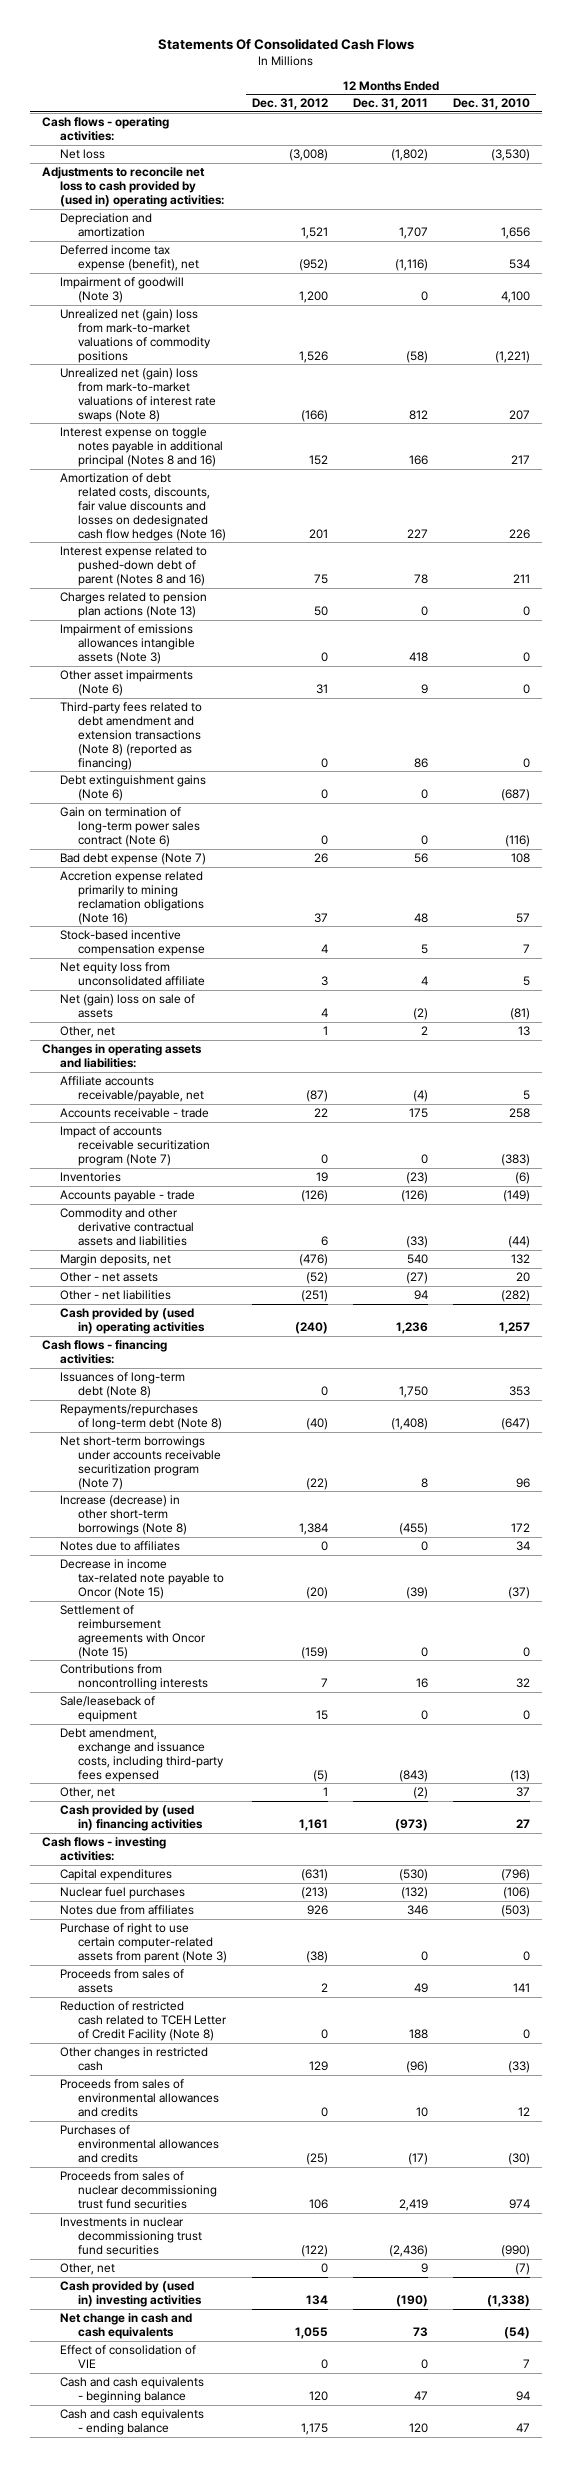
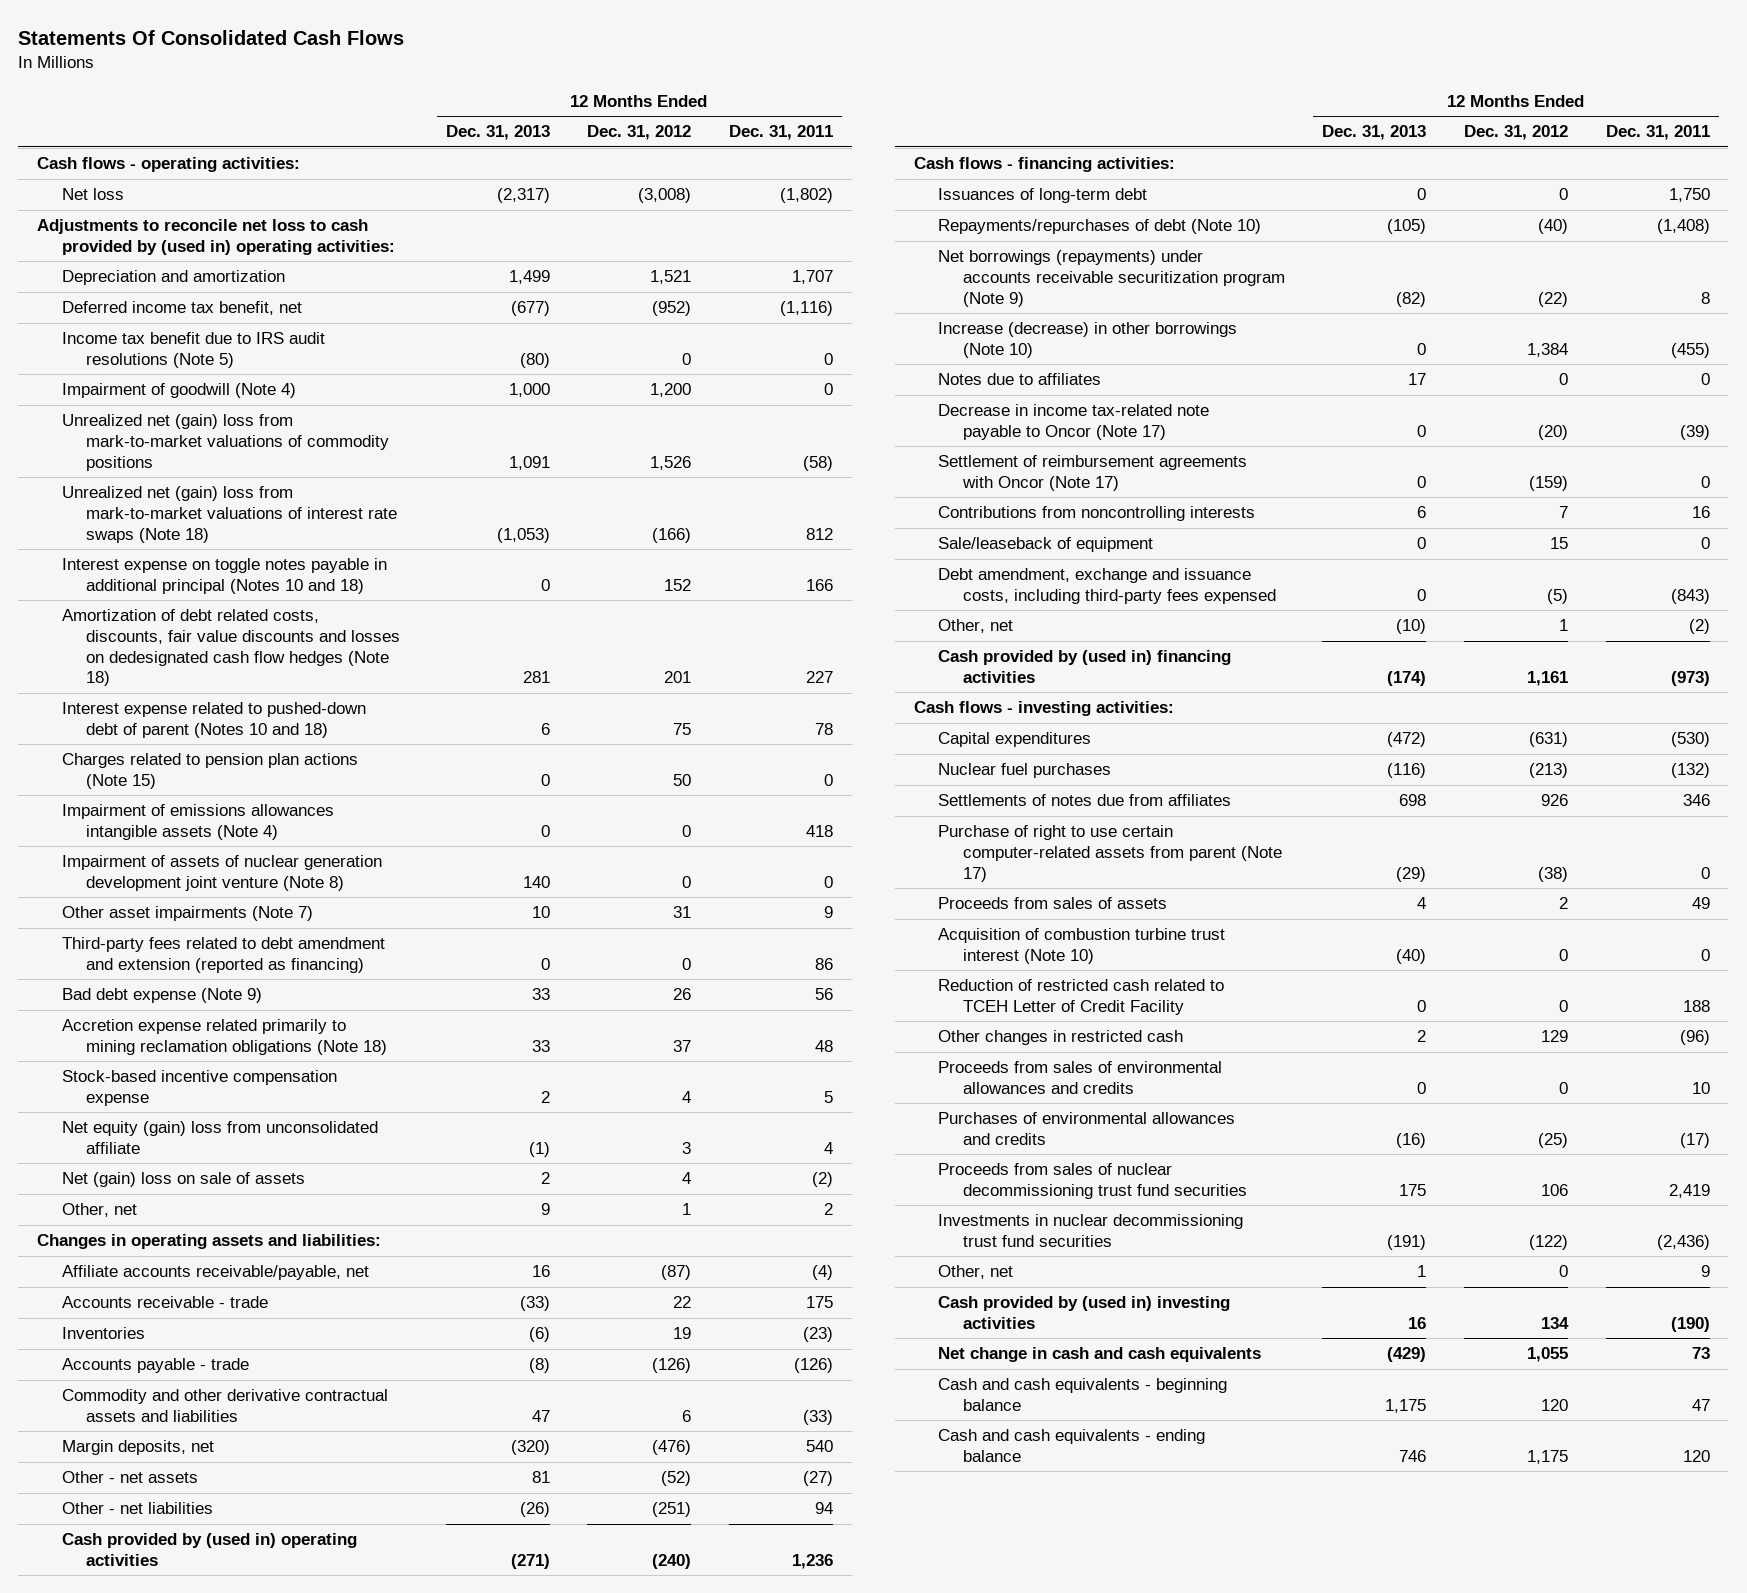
- | 12 Months Ended Dec. 31, 2012 | 12 Months Ended Dec. 31, 2011 | 12 Months Ended Dec. 31, 2010
+ | 12 Months Ended Dec. 31, 2013 | 12 Months Ended Dec. 31, 2012 | 12 Months Ended Dec. 31, 2011
- Deferred income tax expense (benefit), net | (952) | (1,116) | 534
- Impairment of goodwill (Note 3) | 1,200 | 0 | 4,100
+ Deferred income tax benefit, net | (677) | (952) | (1,116)
+ Income tax benefit due to IRS audit resolutions (Note 5) | (80) | 0 | 0
+ Impairment of goodwill (Note 4) | 1,000 | 1,200 | 0
- Unrealized net (gain) loss from mark-to-market valuations of interest rate swaps (Note 8) | (166) | 812 | 207
- Interest expense on toggle notes payable in additional principal (Notes 8 and 16) | 152 | 166 | 217
- Amortization of debt related costs, discounts, fair value discounts and losses on dedesignated cash flow hedges (Note 16) | 201 | 227 | 226
- Interest expense related to pushed-down debt of parent (Notes 8 and 16) | 75 | 78 | 211
- Charges related to pension plan actions (Note 13) | 50 | 0 | 0
- Impairment of emissions allowances intangible assets (Note 3) | 0 | 418 | 0
- Other asset impairments (Note 6) | 31 | 9 | 0
- Third-party fees related to debt amendment and extension transactions (Note 8) (reported as financing) | 0 | 86 | 0
- Debt extinguishment gains (Note 6) | 0 | 0 | (687)
- Gain on termination of long-term power sales contract (Note 6) | 0 | 0 | (116)
- Bad debt expense (Note 7) | 26 | 56 | 108
- Accretion expense related primarily to mining reclamation obligations (Note 16) | 37 | 48 | 57
+ Unrealized net (gain) loss from mark-to-market valuations of interest rate swaps (Note 18) | (1,053) | (166) | 812
+ Interest expense on toggle notes payable in additional principal (Notes 10 and 18) | 0 | 152 | 166
+ Amortization of debt related costs, discounts, fair value discounts and losses on dedesignated cash flow hedges (Note 18) | 281 | 201 | 227
+ Interest expense related to pushed-down debt of parent (Notes 10 and 18) | 6 | 75 | 78
+ Charges related to pension plan actions (Note 15) | 0 | 50 | 0
+ Impairment of emissions allowances intangible assets (Note 4) | 0 | 0 | 418
+ Impairment of assets of nuclear generation development joint venture (Note 8) | 140 | 0 | 0
+ Other asset impairments (Note 7) | 10 | 31 | 9
+ Third-party fees related to debt amendment and extension (reported as financing) | 0 | 0 | 86
+ Bad debt expense (Note 9) | 33 | 26 | 56
+ Accretion expense related primarily to mining reclamation obligations (Note 18) | 33 | 37 | 48
- Net equity loss from unconsolidated affiliate | 3 | 4 | 5
+ Net equity (gain) loss from unconsolidated affiliate | (1) | 3 | 4
- Impact of accounts receivable securitization program (Note 7) | 0 | 0 | (383)
- Issuances of long-term debt (Note 8) | 0 | 1,750 | 353
- Repayments/repurchases of long-term debt (Note 8) | (40) | (1,408) | (647)
- Net short-term borrowings under accounts receivable securitization program (Note 7) | (22) | 8 | 96
- Increase (decrease) in other short-term borrowings (Note 8) | 1,384 | (455) | 172
+ Issuances of long-term debt | 0 | 0 | 1,750
+ Repayments/repurchases of debt (Note 10) | (105) | (40) | (1,408)
+ Net borrowings (repayments) under accounts receivable securitization program (Note 9) | (82) | (22) | 8
+ Increase (decrease) in other borrowings (Note 10) | 0 | 1,384 | (455)
- Decrease in income tax-related note payable to Oncor (Note 15) | (20) | (39) | (37)
- Settlement of reimbursement agreements with Oncor (Note 15) | (159) | 0 | 0
+ Decrease in income tax-related note payable to Oncor (Note 17) | 0 | (20) | (39)
+ Settlement of reimbursement agreements with Oncor (Note 17) | 0 | (159) | 0
- Notes due from affiliates | 926 | 346 | (503)
- Purchase of right to use certain computer-related assets from parent (Note 3) | (38) | 0 | 0
+ Settlements of notes due from affiliates | 698 | 926 | 346
+ Purchase of right to use certain computer-related assets from parent (Note 17) | (29) | (38) | 0
- Reduction of restricted cash related to TCEH Letter of Credit Facility (Note 8) | 0 | 188 | 0
+ Acquisition of combustion turbine trust interest (Note 10) | (40) | 0 | 0
+ Reduction of restricted cash related to TCEH Letter of Credit Facility | 0 | 0 | 188
- Effect of consolidation of VIE | 0 | 0 | 7

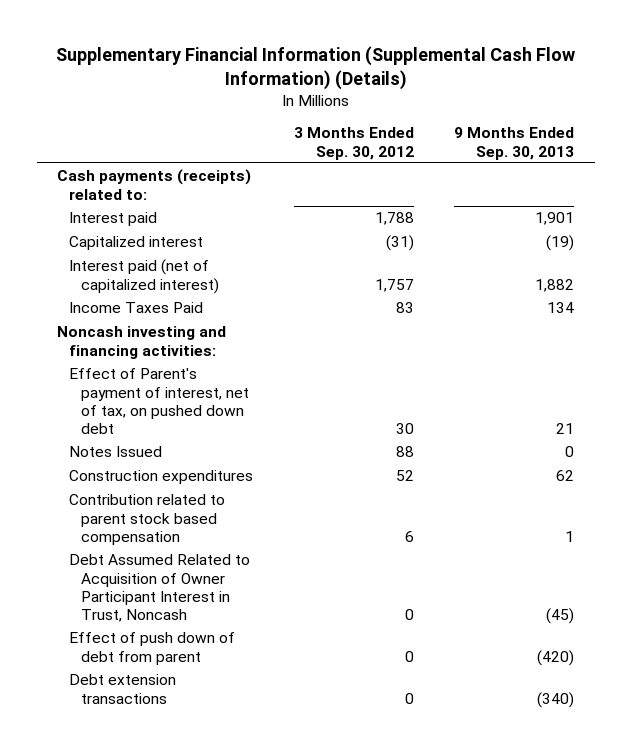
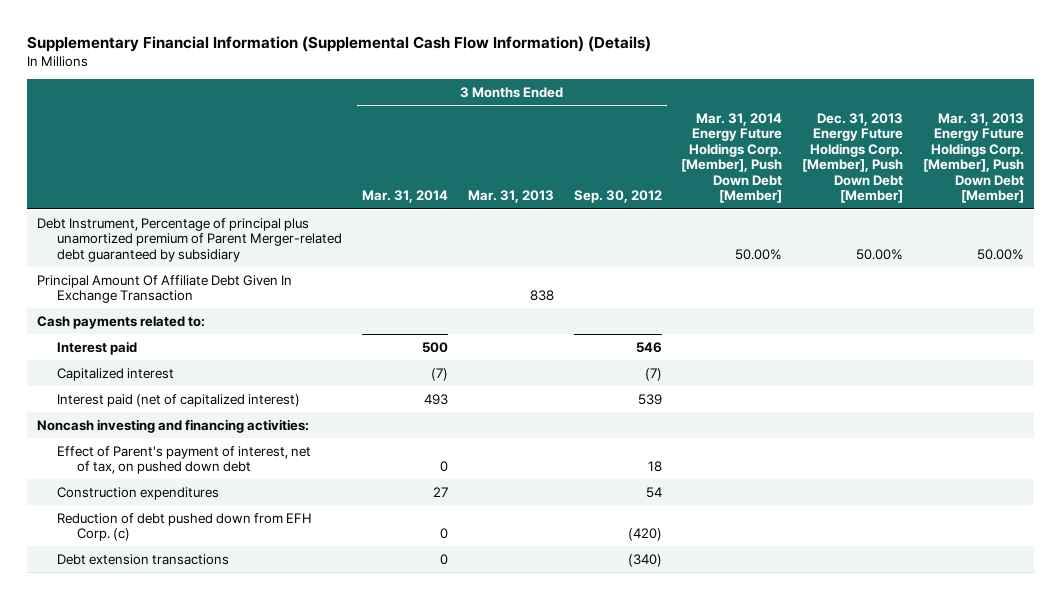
- | 3 Months Ended Sep. 30, 2012 | 9 Months Ended Sep. 30, 2013
+ | 3 Months Ended Mar. 31, 2014 | 3 Months Ended Mar. 31, 2013 | 3 Months Ended Sep. 30, 2012 | Mar. 31, 2014 Energy Future Holdings Corp. [Member], Push Down Debt [Member] | Dec. 31, 2013 Energy Future Holdings Corp. [Member], Push Down Debt [Member] | Mar. 31, 2013 Energy Future Holdings Corp. [Member], Push Down Debt [Member]
- Cash payments (receipts) related to:
- Interest paid | 1,788 | 1,901
- Capitalized interest | (31) | (19)
- Interest paid (net of capitalized interest) | 1,757 | 1,882
- Income Taxes Paid | 83 | 134
+ Debt Instrument, Percentage of principal plus unamortized premium of Parent Merger-related debt guaranteed by subsidiary | | | | 50.00% | 50.00% | 50.00%
+ Principal Amount Of Affiliate Debt Given In Exchange Transaction | | 838 | | | |
+ Cash payments related to:
+ Interest paid | 500 | | 546 | | |
+ Capitalized interest | (7) | | (7) | | |
+ Interest paid (net of capitalized interest) | 493 | | 539 | | |
- Effect of Parent's payment of interest, net of tax, on pushed down debt | 30 | 21
- Notes Issued | 88 | 0
- Construction expenditures | 52 | 62
- Contribution related to parent stock based compensation | 6 | 1
- Debt Assumed Related to Acquisition of Owner Participant Interest in Trust, Noncash | 0 | (45)
- Effect of push down of debt from parent | 0 | (420)
- Debt extension transactions | 0 | (340)
+ Effect of Parent's payment of interest, net of tax, on pushed down debt | 0 | | 18 | | |
+ Construction expenditures | 27 | | 54 | | |
+ Reduction of debt pushed down from EFH Corp. (c) | 0 | | (420) | | |
+ Debt extension transactions | 0 | | (340) | | |

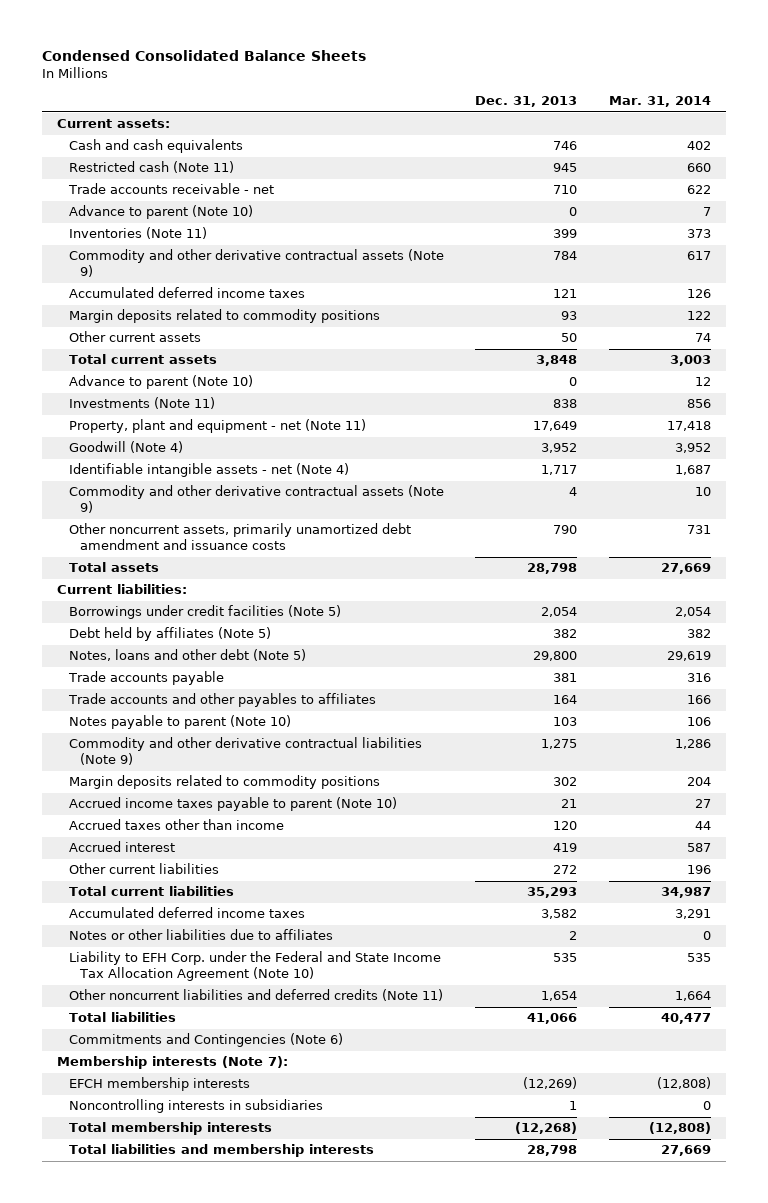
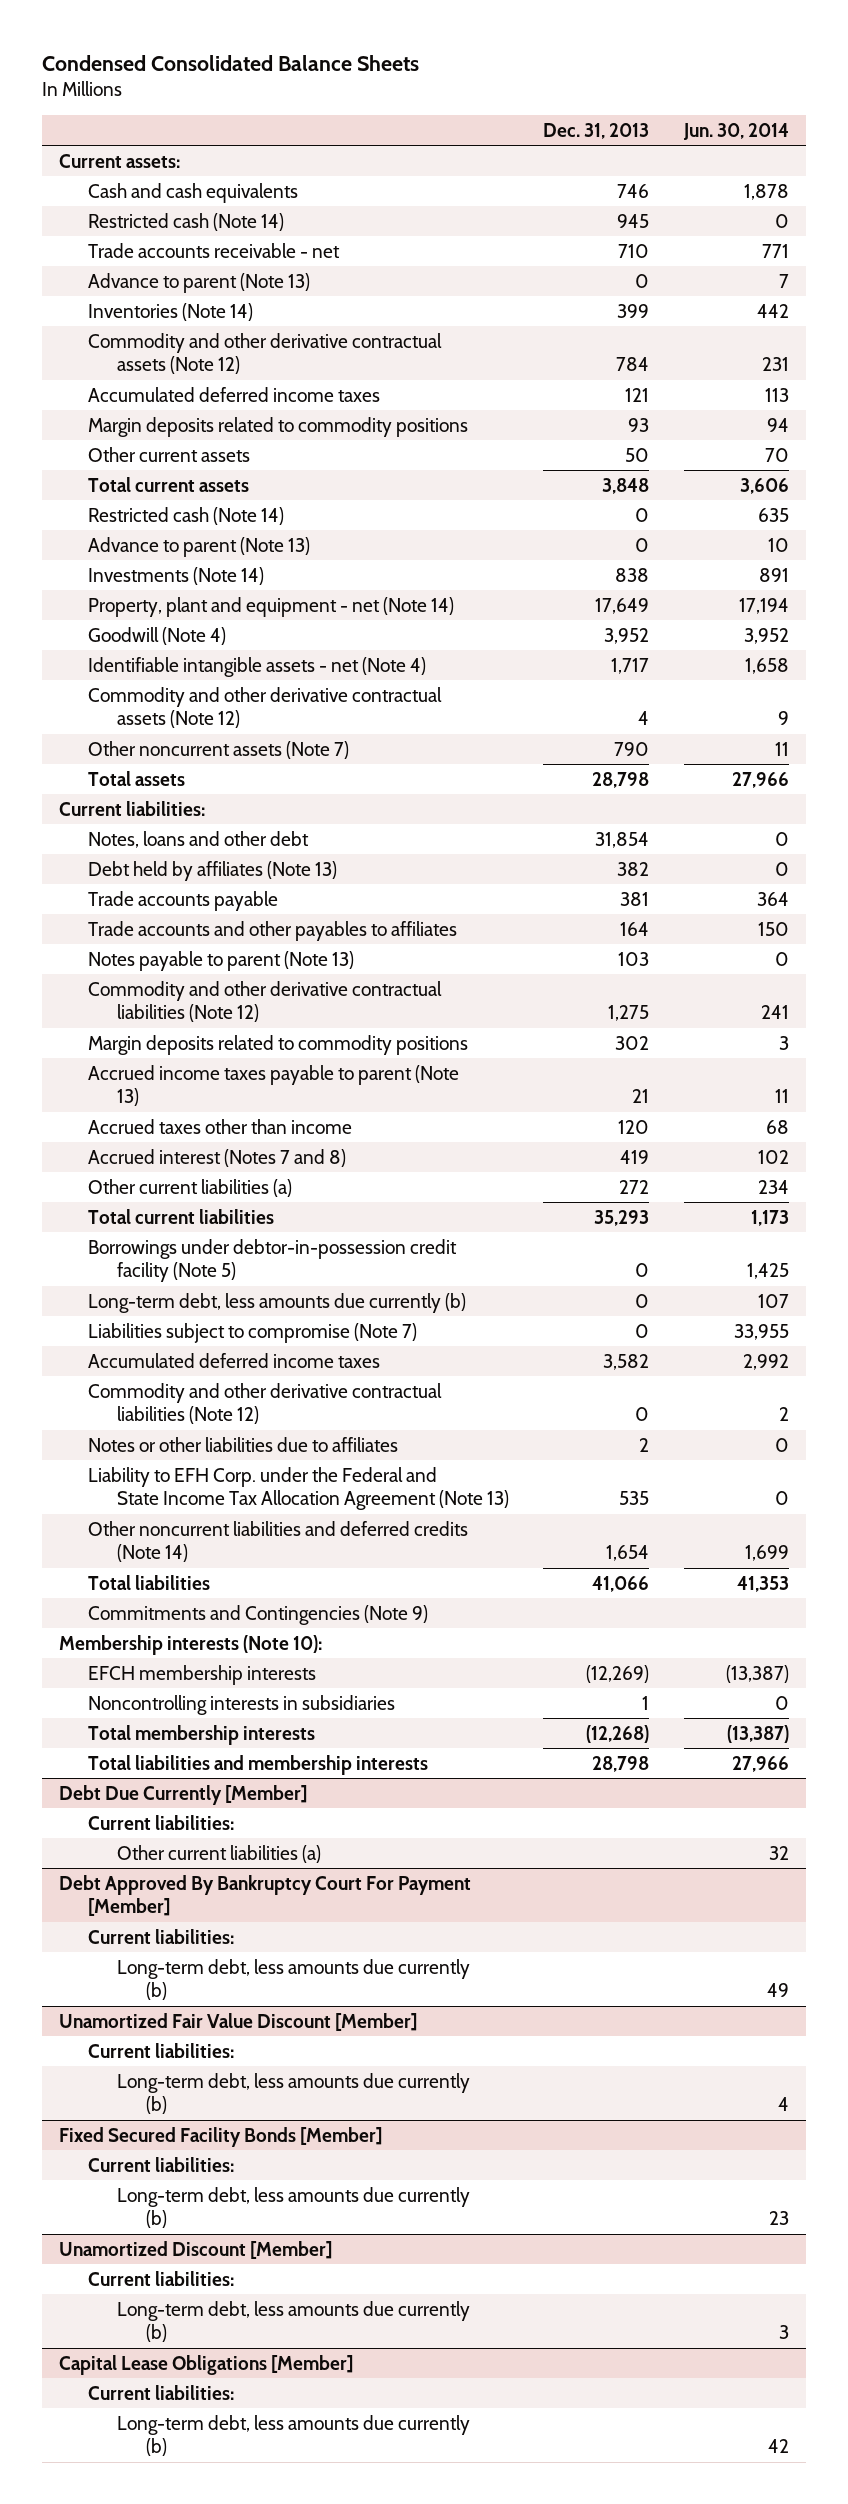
- | Dec. 31, 2013 | Mar. 31, 2014
+ | Dec. 31, 2013 | Jun. 30, 2014
- Restricted cash (Note 11) | 945 | 660
+ Restricted cash (Note 14) | 945 | 0
- Advance to parent (Note 10) | 0 | 7
- Inventories (Note 11) | 399 | 373
- Commodity and other derivative contractual assets (Note 9) | 784 | 617
+ Advance to parent (Note 13) | 0 | 7
+ Inventories (Note 14) | 399 | 442
+ Commodity and other derivative contractual assets (Note 12) | 784 | 231
- Advance to parent (Note 10) | 0 | 12
- Investments (Note 11) | 838 | 856
- Property, plant and equipment - net (Note 11) | 17,649 | 17,418
+ Restricted cash (Note 14) | 0 | 635
+ Advance to parent (Note 13) | 0 | 10
+ Investments (Note 14) | 838 | 891
+ Property, plant and equipment - net (Note 14) | 17,649 | 17,194
- Commodity and other derivative contractual assets (Note 9) | 4 | 10
- Other noncurrent assets, primarily unamortized debt amendment and issuance costs | 790 | 731
+ Commodity and other derivative contractual assets (Note 12) | 4 | 9
+ Other noncurrent assets (Note 7) | 790 | 11
- Borrowings under credit facilities (Note 5) | 2,054 | 2,054
- Debt held by affiliates (Note 5) | 382 | 382
- Notes, loans and other debt (Note 5) | 29,800 | 29,619
+ Notes, loans and other debt | 31,854 | 0
+ Debt held by affiliates (Note 13) | 382 | 0
- Notes payable to parent (Note 10) | 103 | 106
- Commodity and other derivative contractual liabilities (Note 9) | 1,275 | 1,286
+ Notes payable to parent (Note 13) | 103 | 0
+ Commodity and other derivative contractual liabilities (Note 12) | 1,275 | 241
- Accrued income taxes payable to parent (Note 10) | 21 | 27
+ Accrued income taxes payable to parent (Note 13) | 21 | 11
- Accrued interest | 419 | 587
- Other current liabilities | 272 | 196
+ Accrued interest (Notes 7 and 8) | 419 | 102
+ Other current liabilities (a) | 272 | 234
+ Borrowings under debtor-in-possession credit facility (Note 5) | 0 | 1,425
+ Long-term debt, less amounts due currently (b) | 0 | 107
+ Liabilities subject to compromise (Note 7) | 0 | 33,955
+ Commodity and other derivative contractual liabilities (Note 12) | 0 | 2
- Liability to EFH Corp. under the Federal and State Income Tax Allocation Agreement (Note 10) | 535 | 535
- Other noncurrent liabilities and deferred credits (Note 11) | 1,654 | 1,664
+ Liability to EFH Corp. under the Federal and State Income Tax Allocation Agreement (Note 13) | 535 | 0
+ Other noncurrent liabilities and deferred credits (Note 14) | 1,654 | 1,699
- Commitments and Contingencies (Note 6)
- Membership interests (Note 7):
+ Commitments and Contingencies (Note 9)
+ Membership interests (Note 10):
+ Debt Due Currently [Member]
+ Current liabilities:
+ Other current liabilities (a) | | 32
+ Debt Approved By Bankruptcy Court For Payment [Member]
+ Current liabilities:
+ Long-term debt, less amounts due currently (b) | | 49
+ Unamortized Fair Value Discount [Member]
+ Current liabilities:
+ Long-term debt, less amounts due currently (b) | | 4
+ Fixed Secured Facility Bonds [Member]
+ Current liabilities:
+ Long-term debt, less amounts due currently (b) | | 23
+ Unamortized Discount [Member]
+ Current liabilities:
+ Long-term debt, less amounts due currently (b) | | 3
+ Capital Lease Obligations [Member]
+ Current liabilities:
+ Long-term debt, less amounts due currently (b) | | 42

